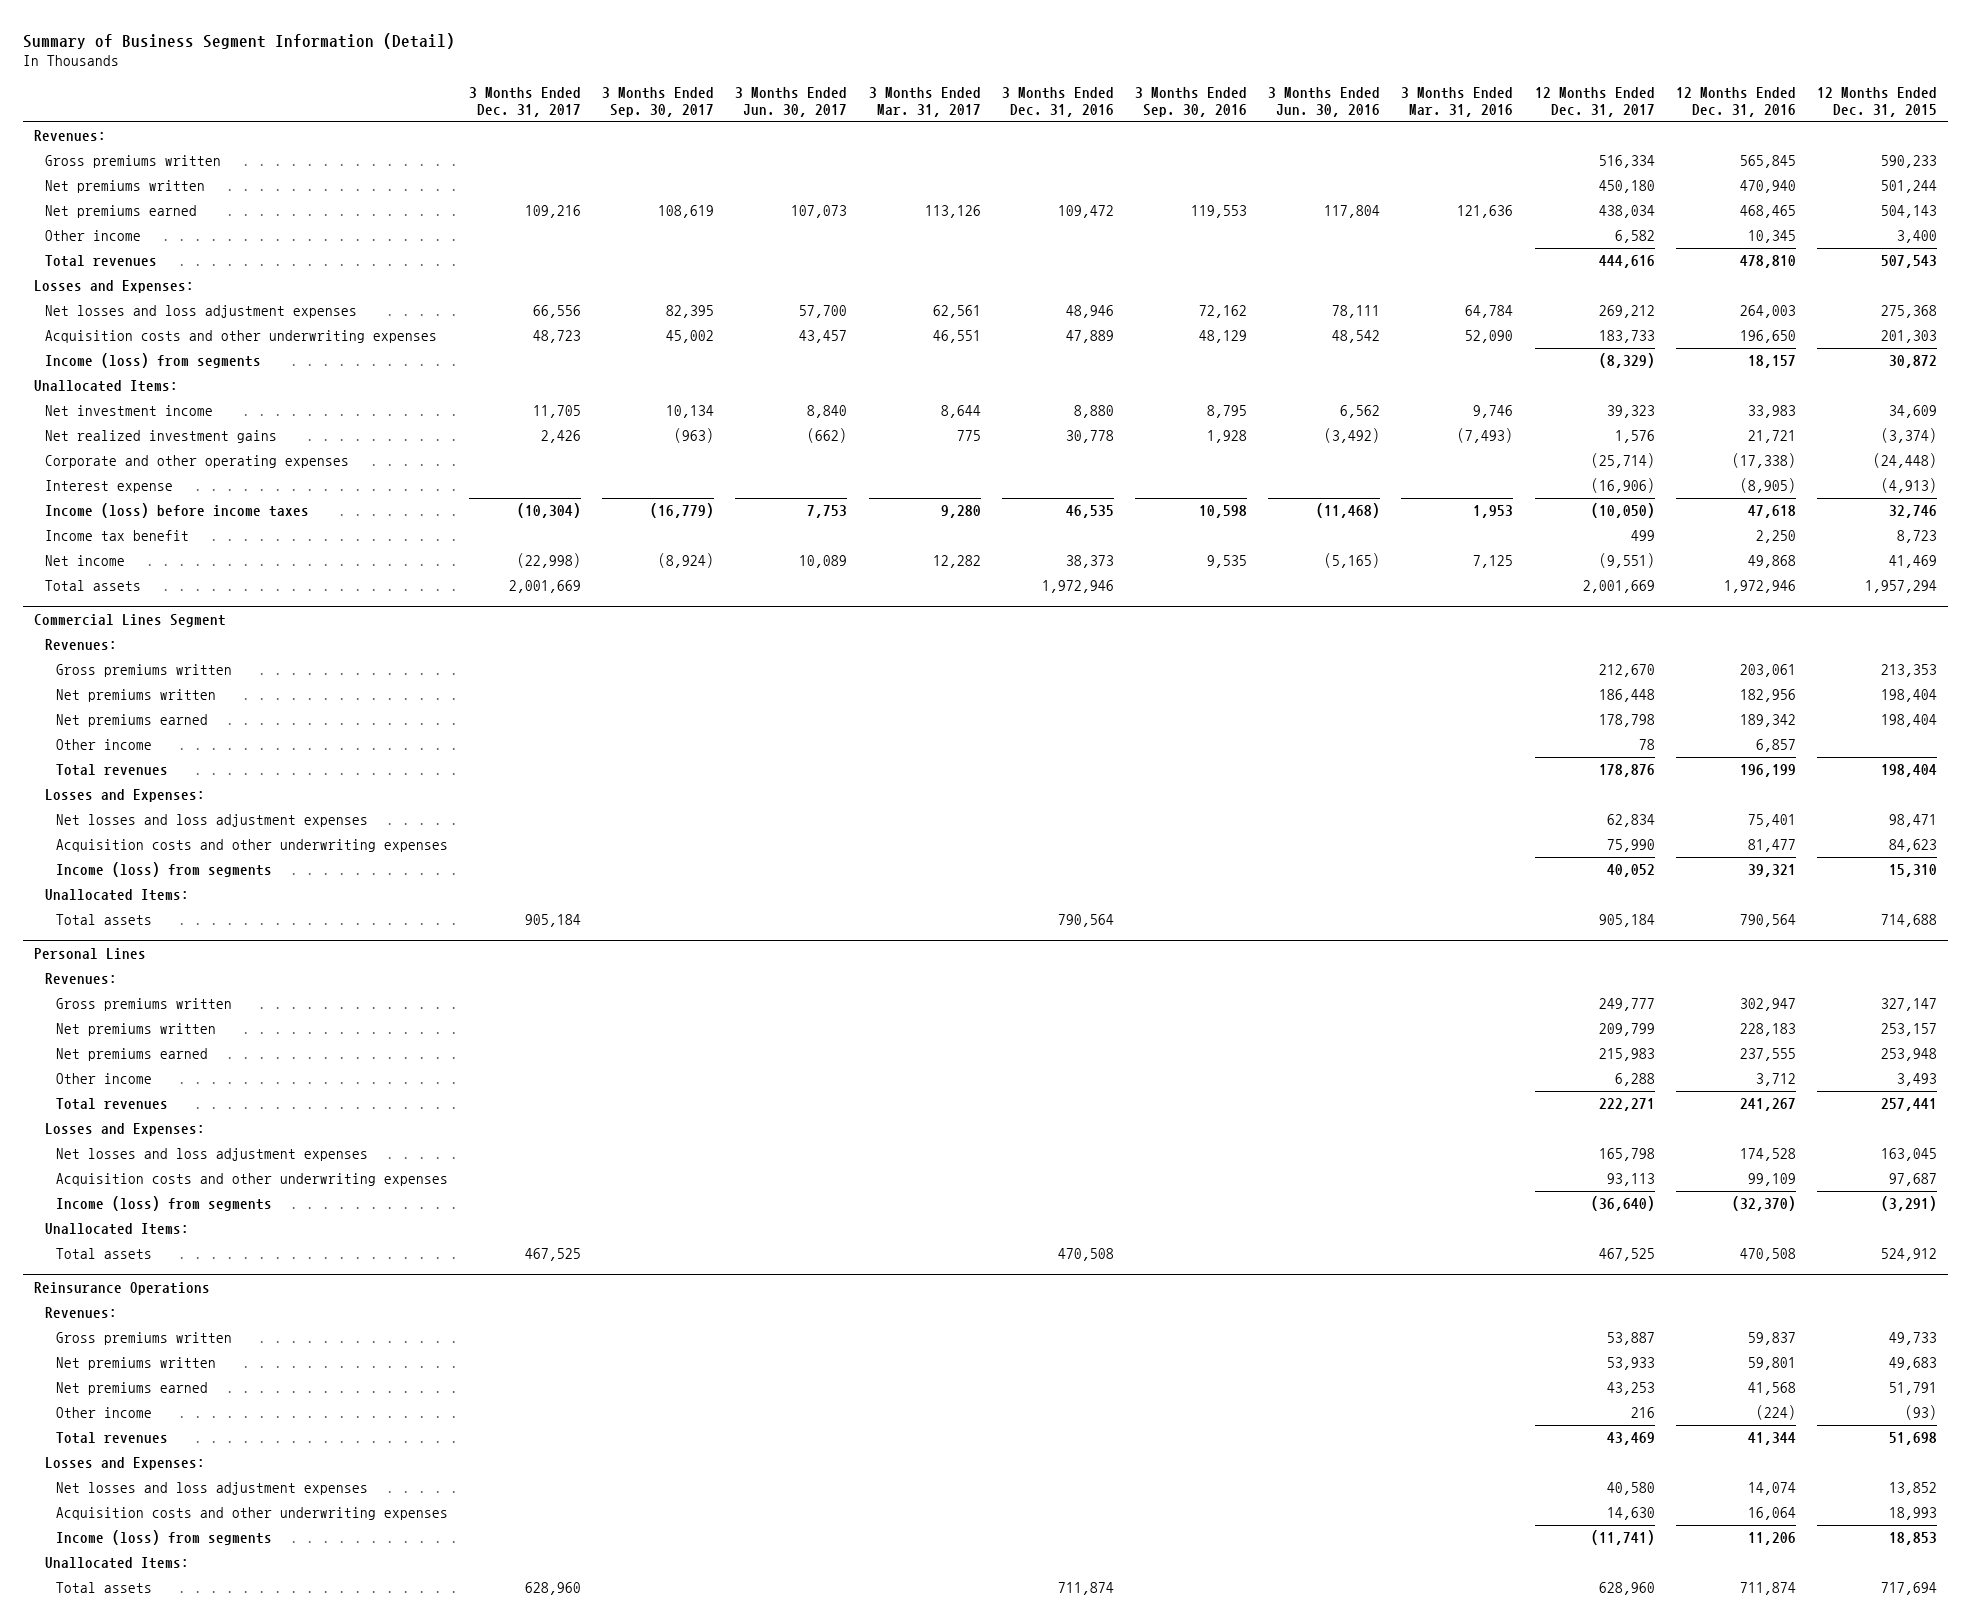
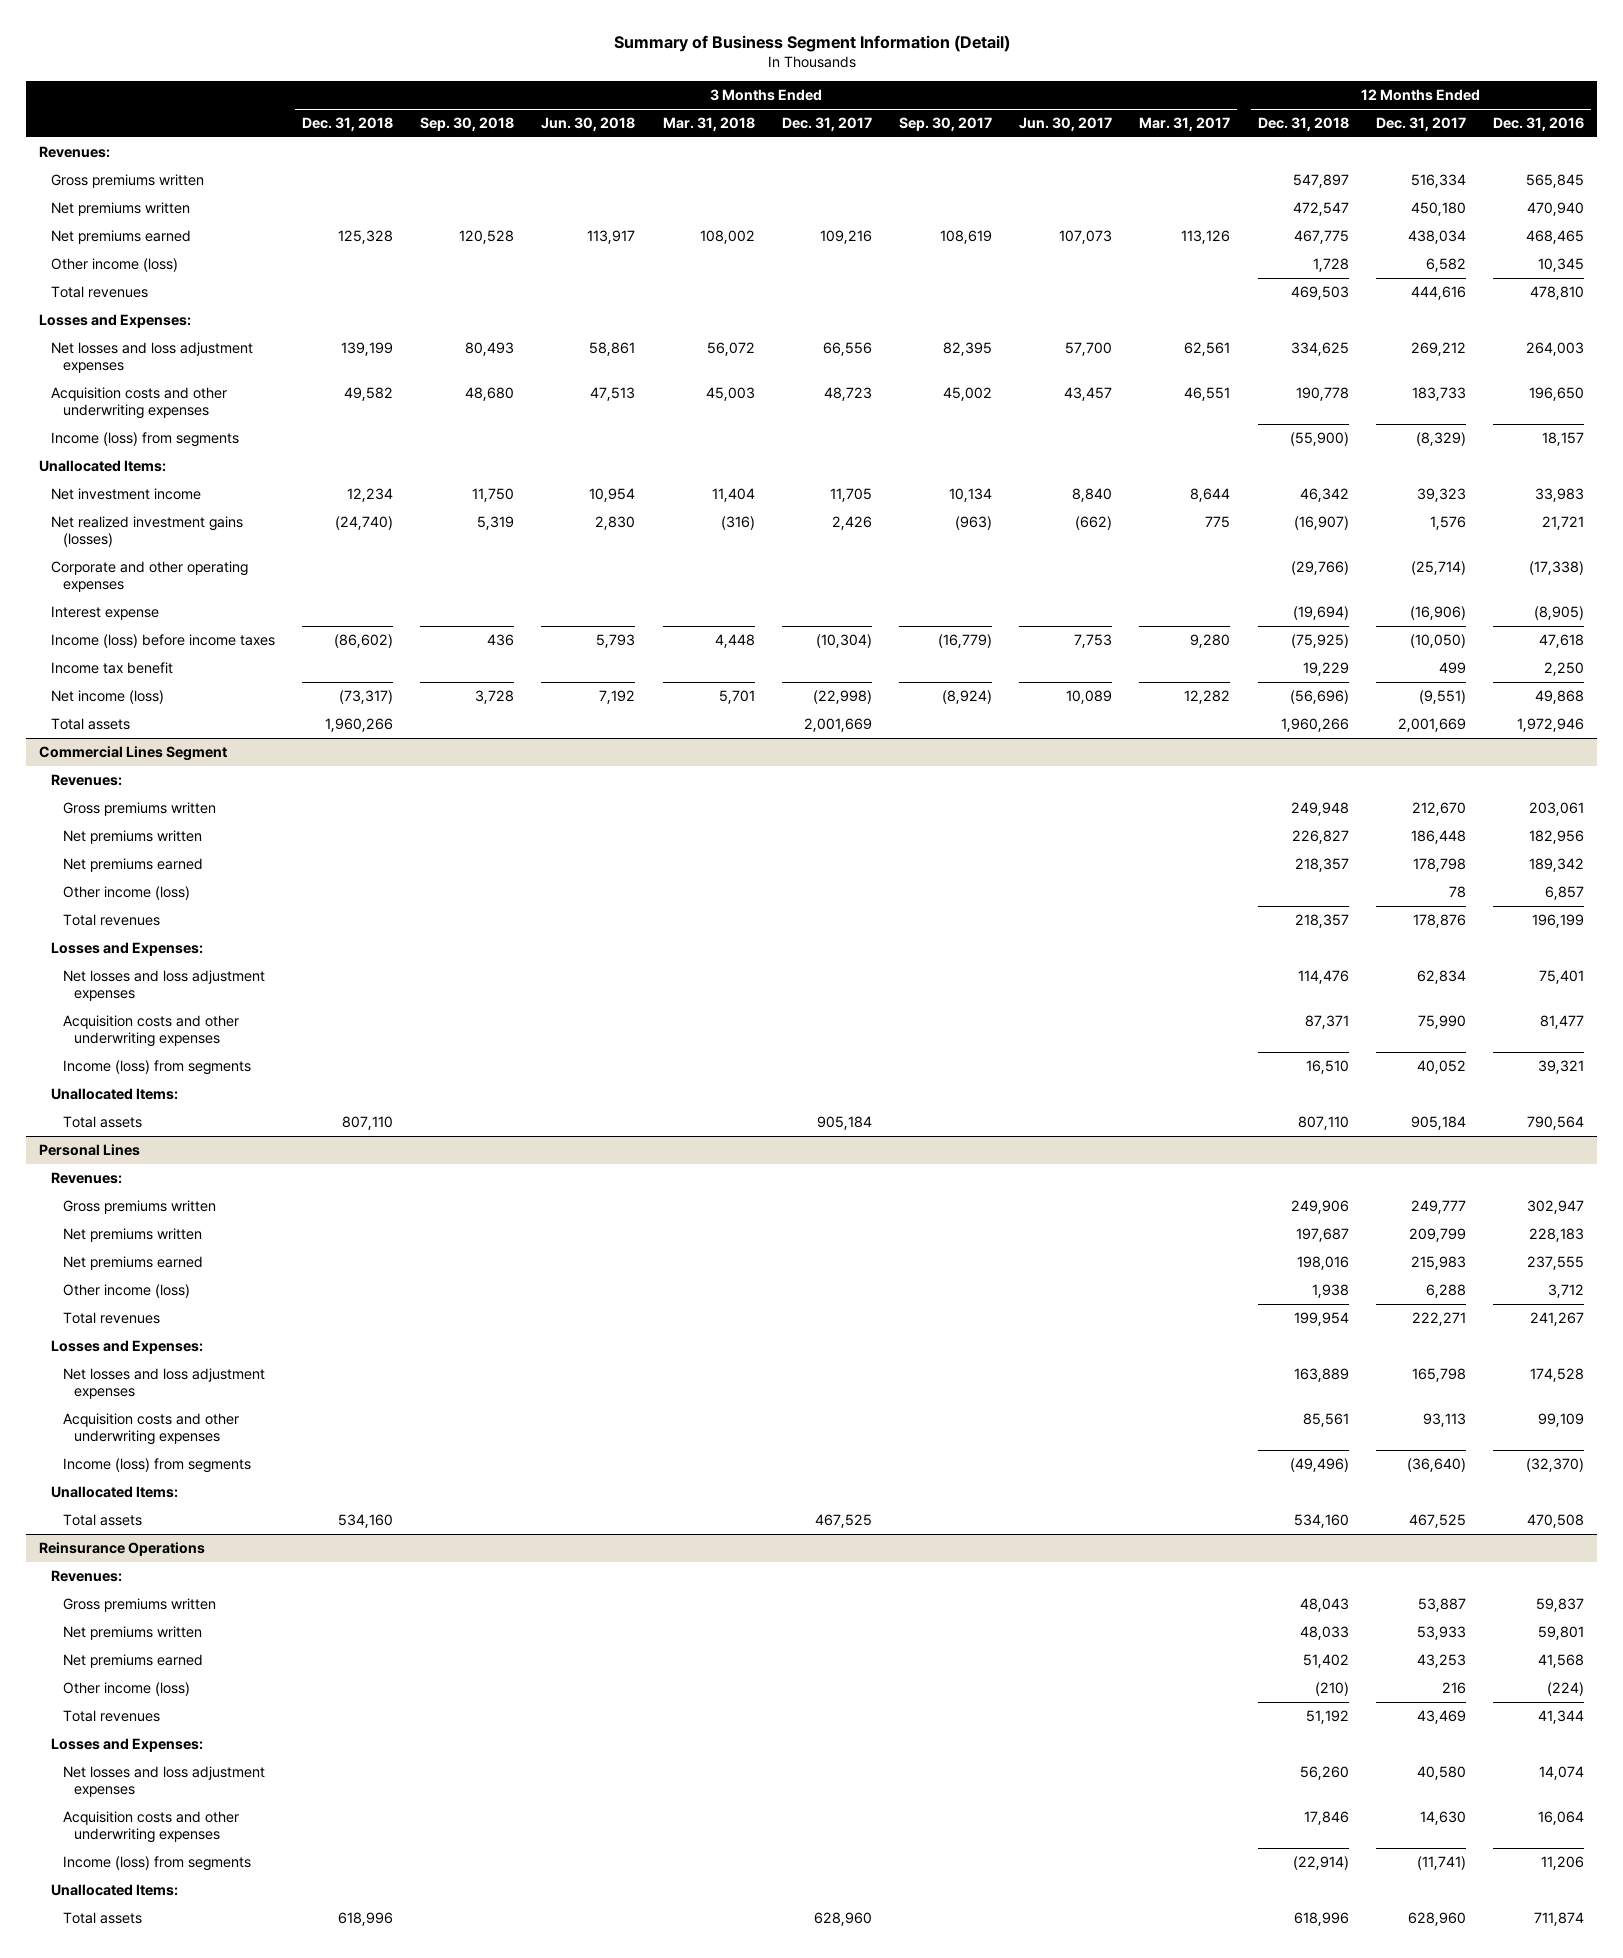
- | 3 Months Ended Dec. 31, 2017 | 3 Months Ended Sep. 30, 2017 | 3 Months Ended Jun. 30, 2017 | 3 Months Ended Mar. 31, 2017 | 3 Months Ended Dec. 31, 2016 | 3 Months Ended Sep. 30, 2016 | 3 Months Ended Jun. 30, 2016 | 3 Months Ended Mar. 31, 2016 | 12 Months Ended Dec. 31, 2017 | 12 Months Ended Dec. 31, 2016 | 12 Months Ended Dec. 31, 2015
+ | 3 Months Ended Dec. 31, 2018 | 3 Months Ended Sep. 30, 2018 | 3 Months Ended Jun. 30, 2018 | 3 Months Ended Mar. 31, 2018 | 3 Months Ended Dec. 31, 2017 | 3 Months Ended Sep. 30, 2017 | 3 Months Ended Jun. 30, 2017 | 3 Months Ended Mar. 31, 2017 | 12 Months Ended Dec. 31, 2018 | 12 Months Ended Dec. 31, 2017 | 12 Months Ended Dec. 31, 2016
- Other income | | | | | | | | | 6,582 | 10,345 | 3,400
+ Other income (loss) | | | | | | | | | 1,728 | 6,582 | 10,345
- Net realized investment gains | 2,426 | (963) | (662) | 775 | 30,778 | 1,928 | (3,492) | (7,493) | 1,576 | 21,721 | (3,374)
+ Net realized investment gains (losses) | (24,740) | 5,319 | 2,830 | (316) | 2,426 | (963) | (662) | 775 | (16,907) | 1,576 | 21,721
- Net income | (22,998) | (8,924) | 10,089 | 12,282 | 38,373 | 9,535 | (5,165) | 7,125 | (9,551) | 49,868 | 41,469
+ Net income (loss) | (73,317) | 3,728 | 7,192 | 5,701 | (22,998) | (8,924) | 10,089 | 12,282 | (56,696) | (9,551) | 49,868
@ Commercial Lines Segment
- Other income | | | | | | | | | 78 | 6,857 |
+ Other income (loss) | | | | | | | | | | 78 | 6,857
@ Personal Lines
- Other income | | | | | | | | | 6,288 | 3,712 | 3,493
+ Other income (loss) | | | | | | | | | 1,938 | 6,288 | 3,712
@ Reinsurance Operations
- Other income | | | | | | | | | 216 | (224) | (93)
+ Other income (loss) | | | | | | | | | (210) | 216 | (224)

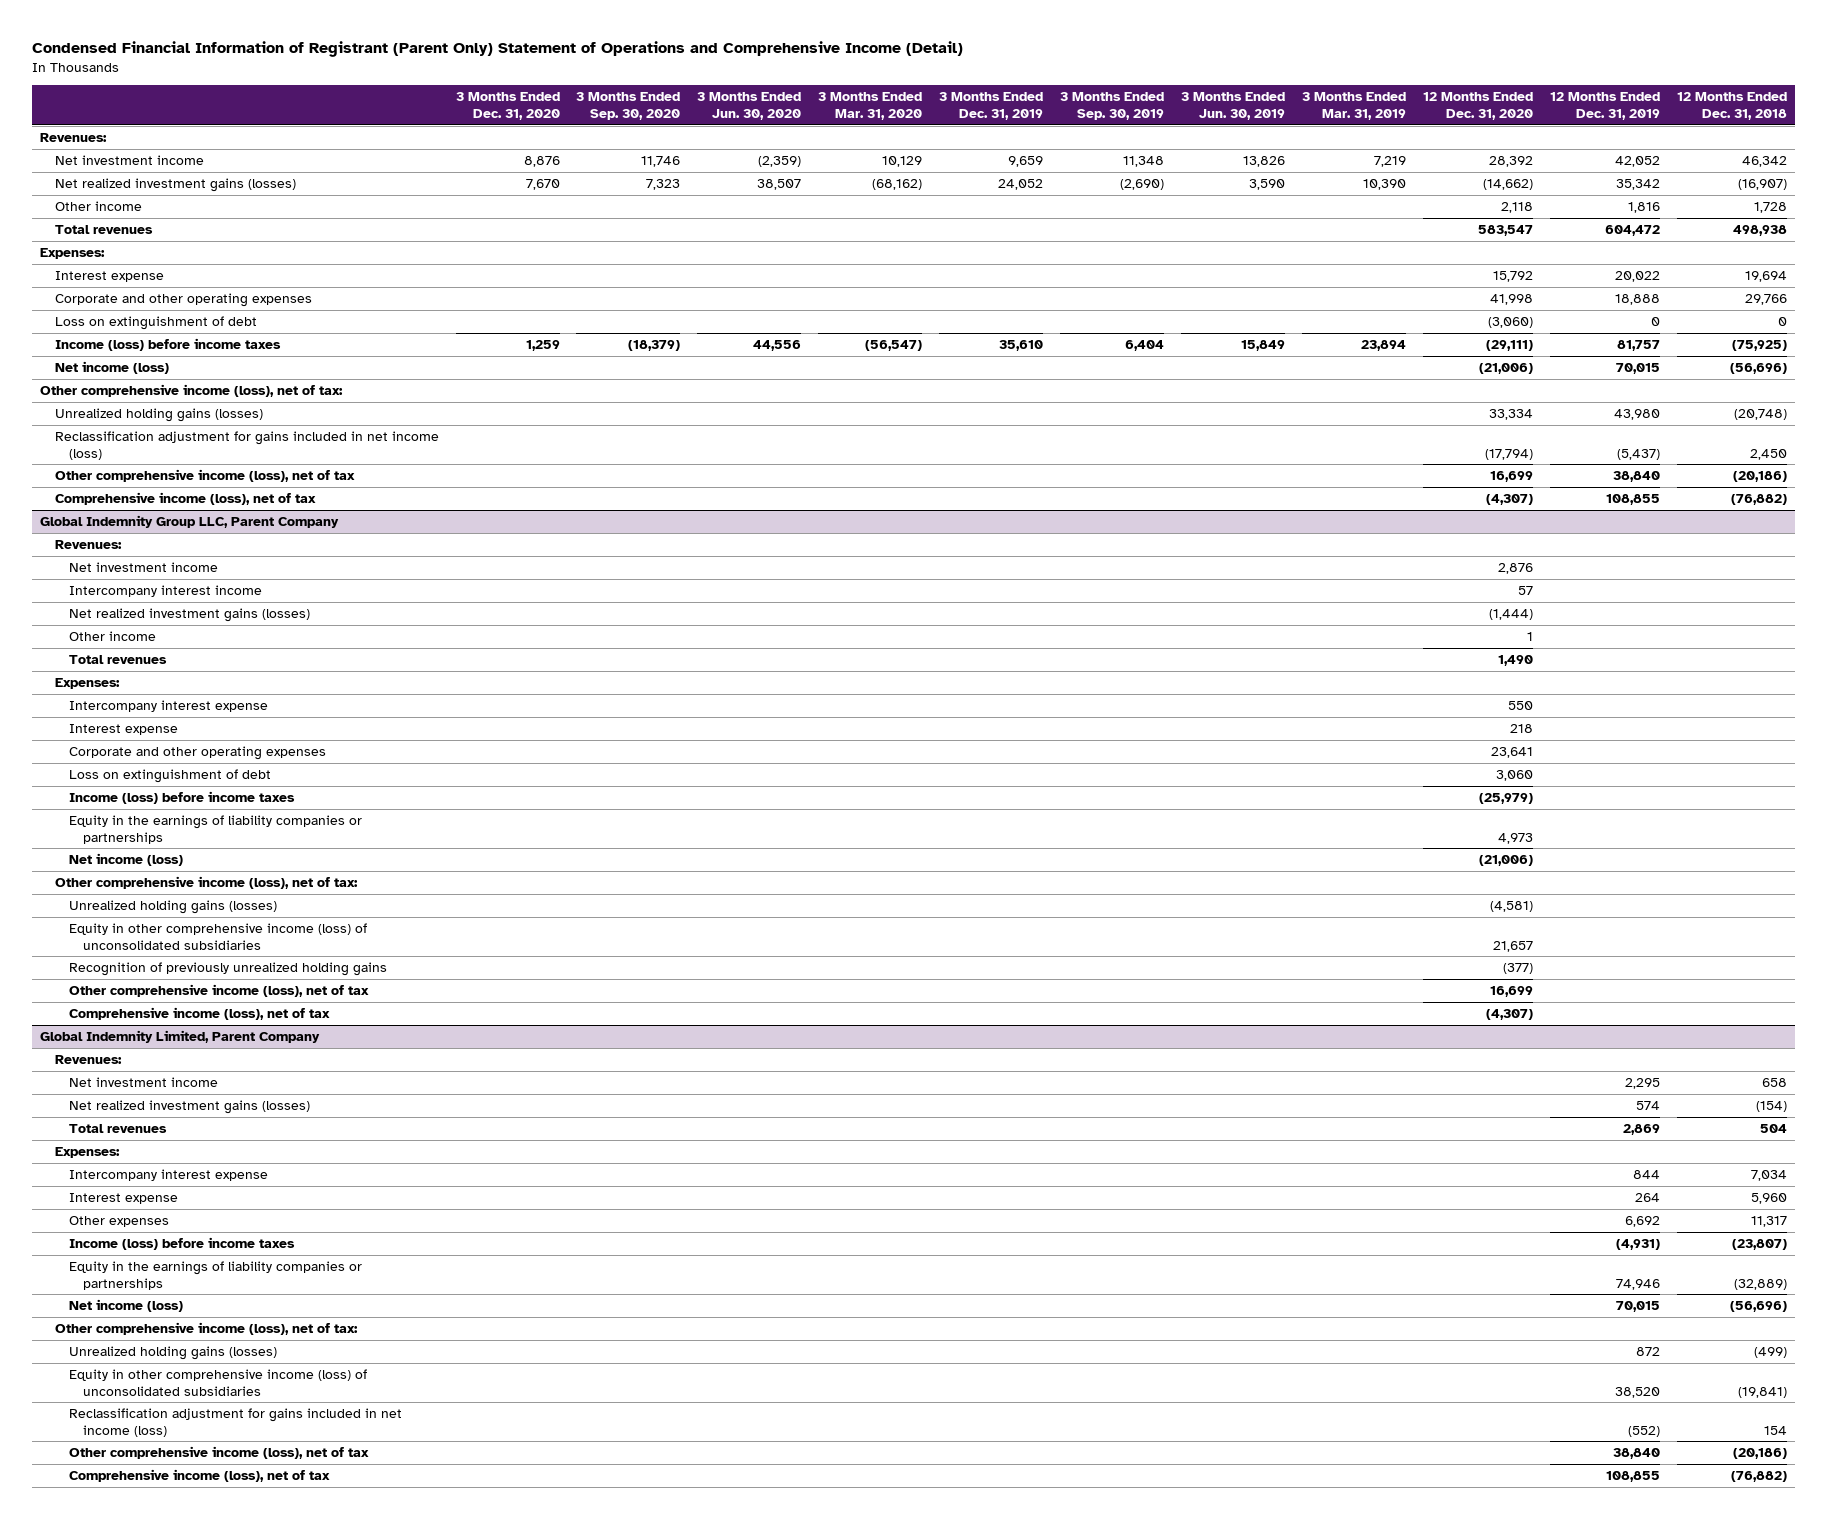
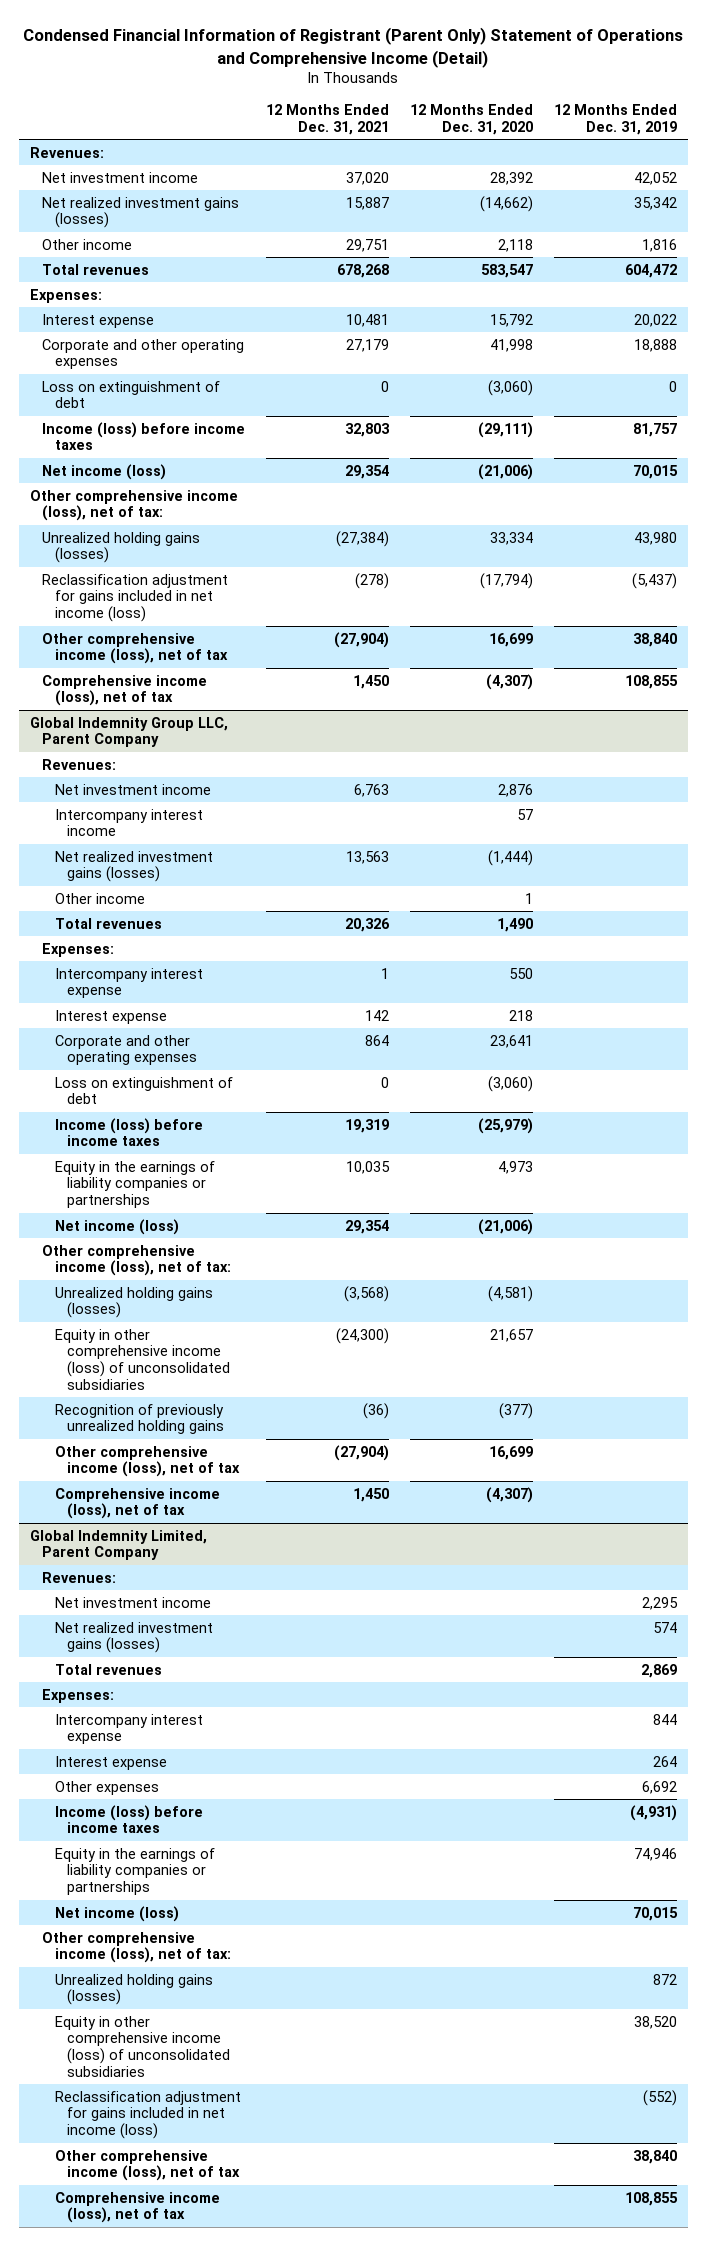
- | 3 Months Ended Dec. 31, 2020 | 3 Months Ended Sep. 30, 2020 | 3 Months Ended Jun. 30, 2020 | 3 Months Ended Mar. 31, 2020 | 3 Months Ended Dec. 31, 2019 | 3 Months Ended Sep. 30, 2019 | 3 Months Ended Jun. 30, 2019 | 3 Months Ended Mar. 31, 2019 | 12 Months Ended Dec. 31, 2020 | 12 Months Ended Dec. 31, 2019 | 12 Months Ended Dec. 31, 2018
+ | 12 Months Ended Dec. 31, 2021 | 12 Months Ended Dec. 31, 2020 | 12 Months Ended Dec. 31, 2019
@ Global Indemnity Group LLC, Parent Company
- Loss on extinguishment of debt | | | | | | | | | 3,060 | |
+ Loss on extinguishment of debt | 0 | (3,060) |

